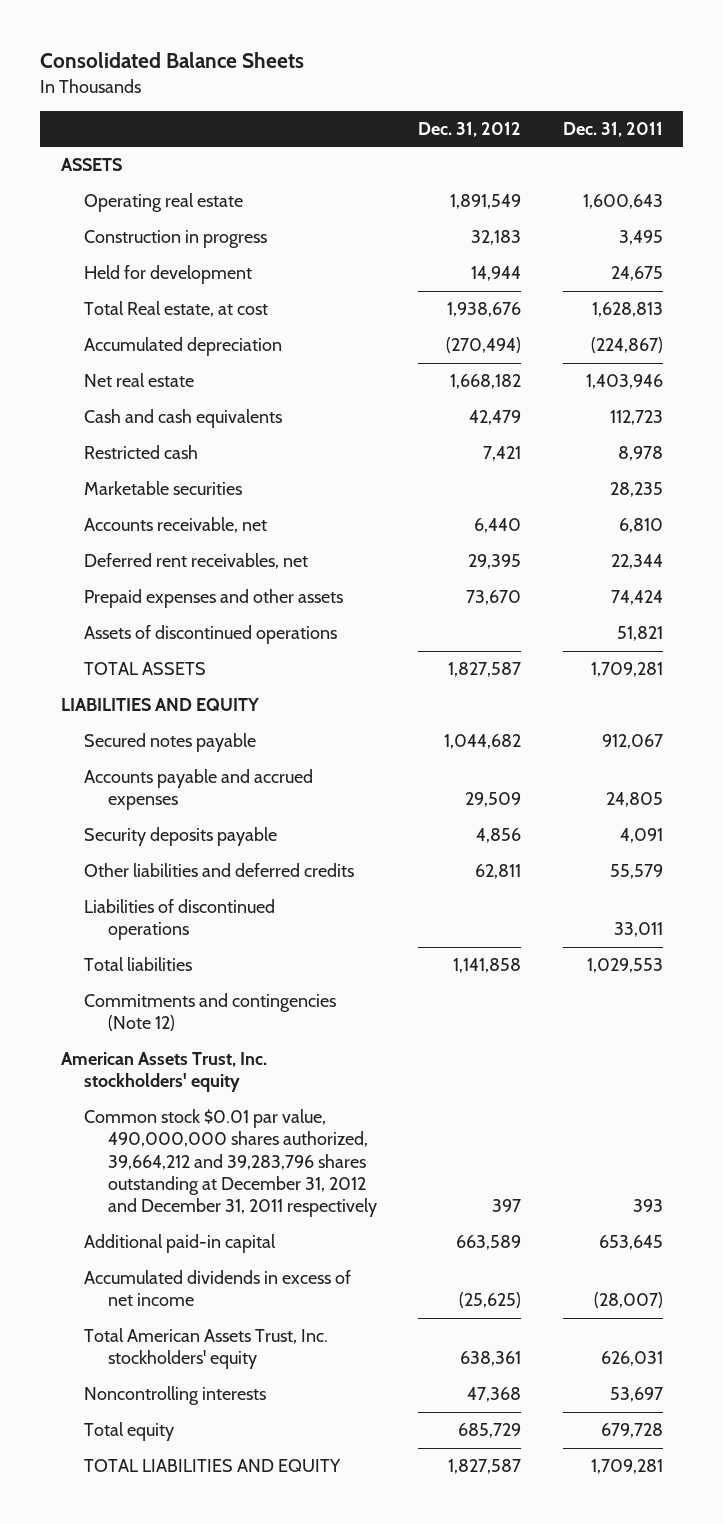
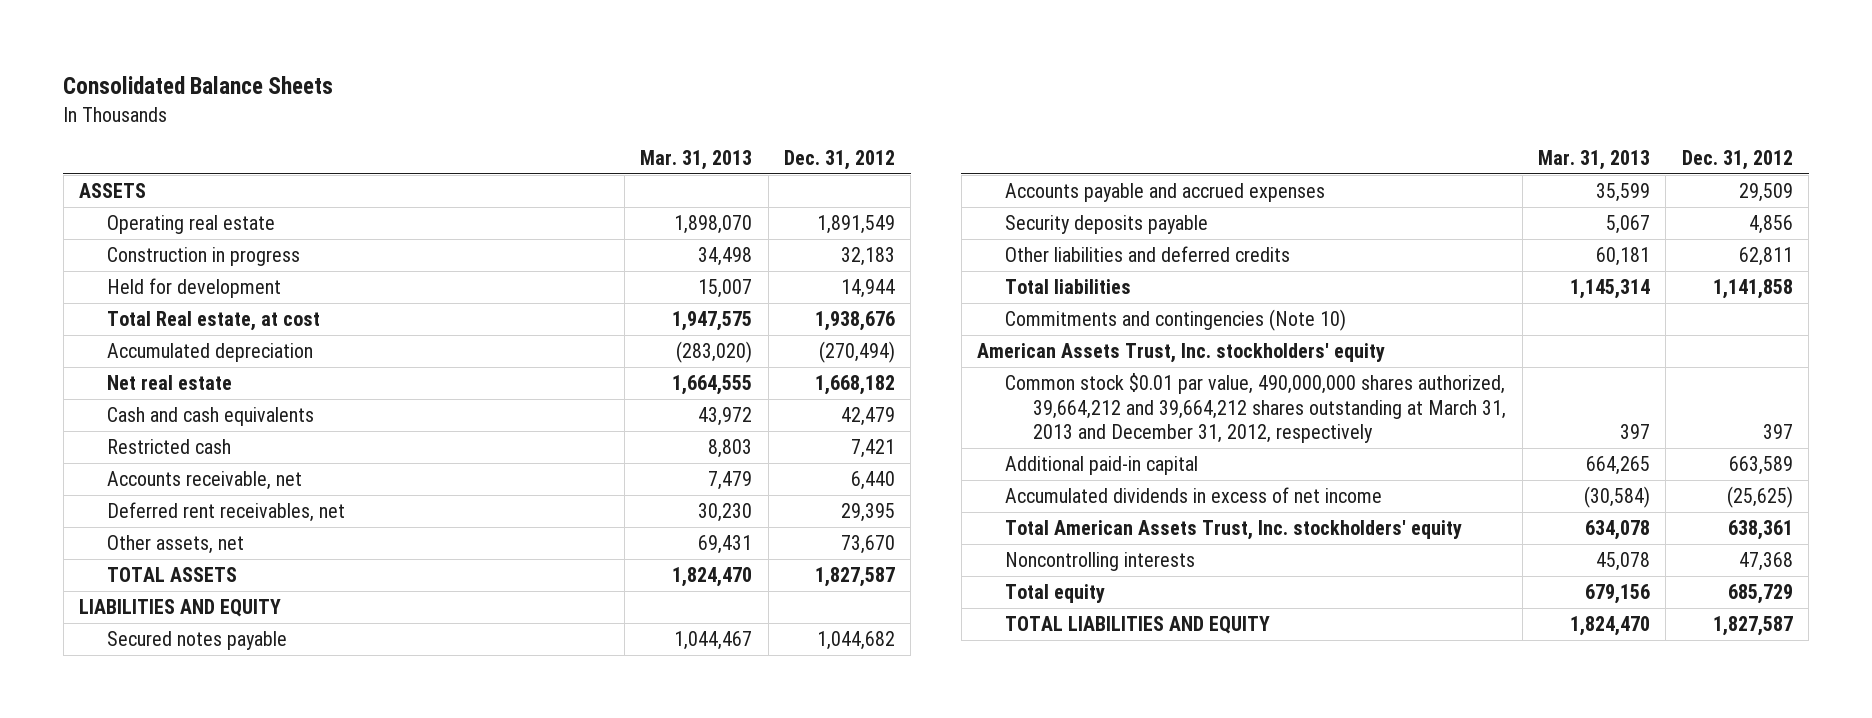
- | Dec. 31, 2012 | Dec. 31, 2011
+ | Mar. 31, 2013 | Dec. 31, 2012
- Marketable securities | | 28,235
- Prepaid expenses and other assets | 73,670 | 74,424
- Assets of discontinued operations | | 51,821
+ Other assets, net | 69,431 | 73,670
- Liabilities of discontinued operations | | 33,011
- Commitments and contingencies (Note 12)
+ Commitments and contingencies (Note 10)
- Common stock $0.01 par value, 490,000,000 shares authorized, 39,664,212 and 39,283,796 shares outstanding at December 31, 2012 and December 31, 2011 respectively | 397 | 393
+ Common stock $0.01 par value, 490,000,000 shares authorized, 39,664,212 and 39,664,212 shares outstanding at March 31, 2013 and December 31, 2012, respectively | 397 | 397

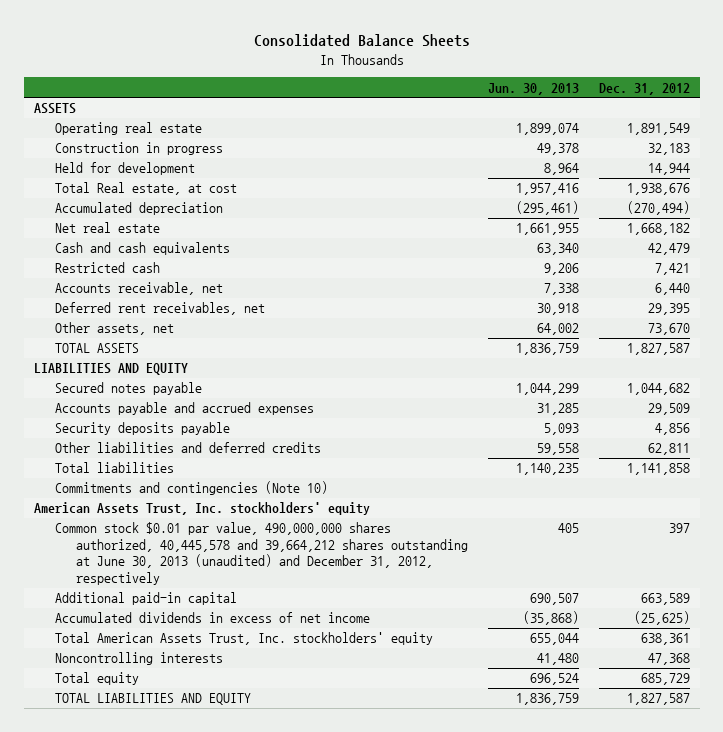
- | Mar. 31, 2013 | Dec. 31, 2012
+ | Jun. 30, 2013 | Dec. 31, 2012
- Common stock $0.01 par value, 490,000,000 shares authorized, 39,664,212 and 39,664,212 shares outstanding at March 31, 2013 and December 31, 2012, respectively | 397 | 397
+ Common stock $0.01 par value, 490,000,000 shares authorized, 40,445,578 and 39,664,212 shares outstanding at June 30, 2013 (unaudited) and December 31, 2012, respectively | 405 | 397

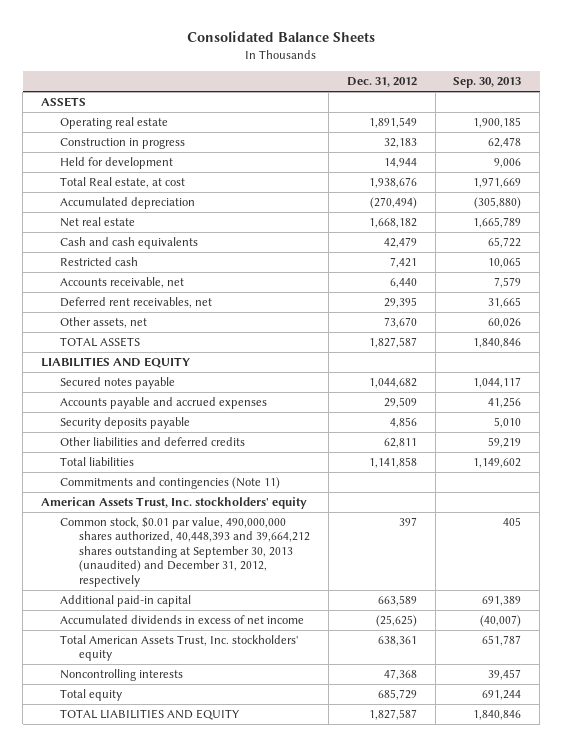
- | Jun. 30, 2013 | Dec. 31, 2012
+ | Dec. 31, 2012 | Sep. 30, 2013
- Commitments and contingencies (Note 10)
+ Commitments and contingencies (Note 11)
- Common stock $0.01 par value, 490,000,000 shares authorized, 40,445,578 and 39,664,212 shares outstanding at June 30, 2013 (unaudited) and December 31, 2012, respectively | 405 | 397
+ Common stock, $0.01 par value, 490,000,000 shares authorized, 40,448,393 and 39,664,212 shares outstanding at September 30, 2013 (unaudited) and December 31, 2012, respectively | 397 | 405

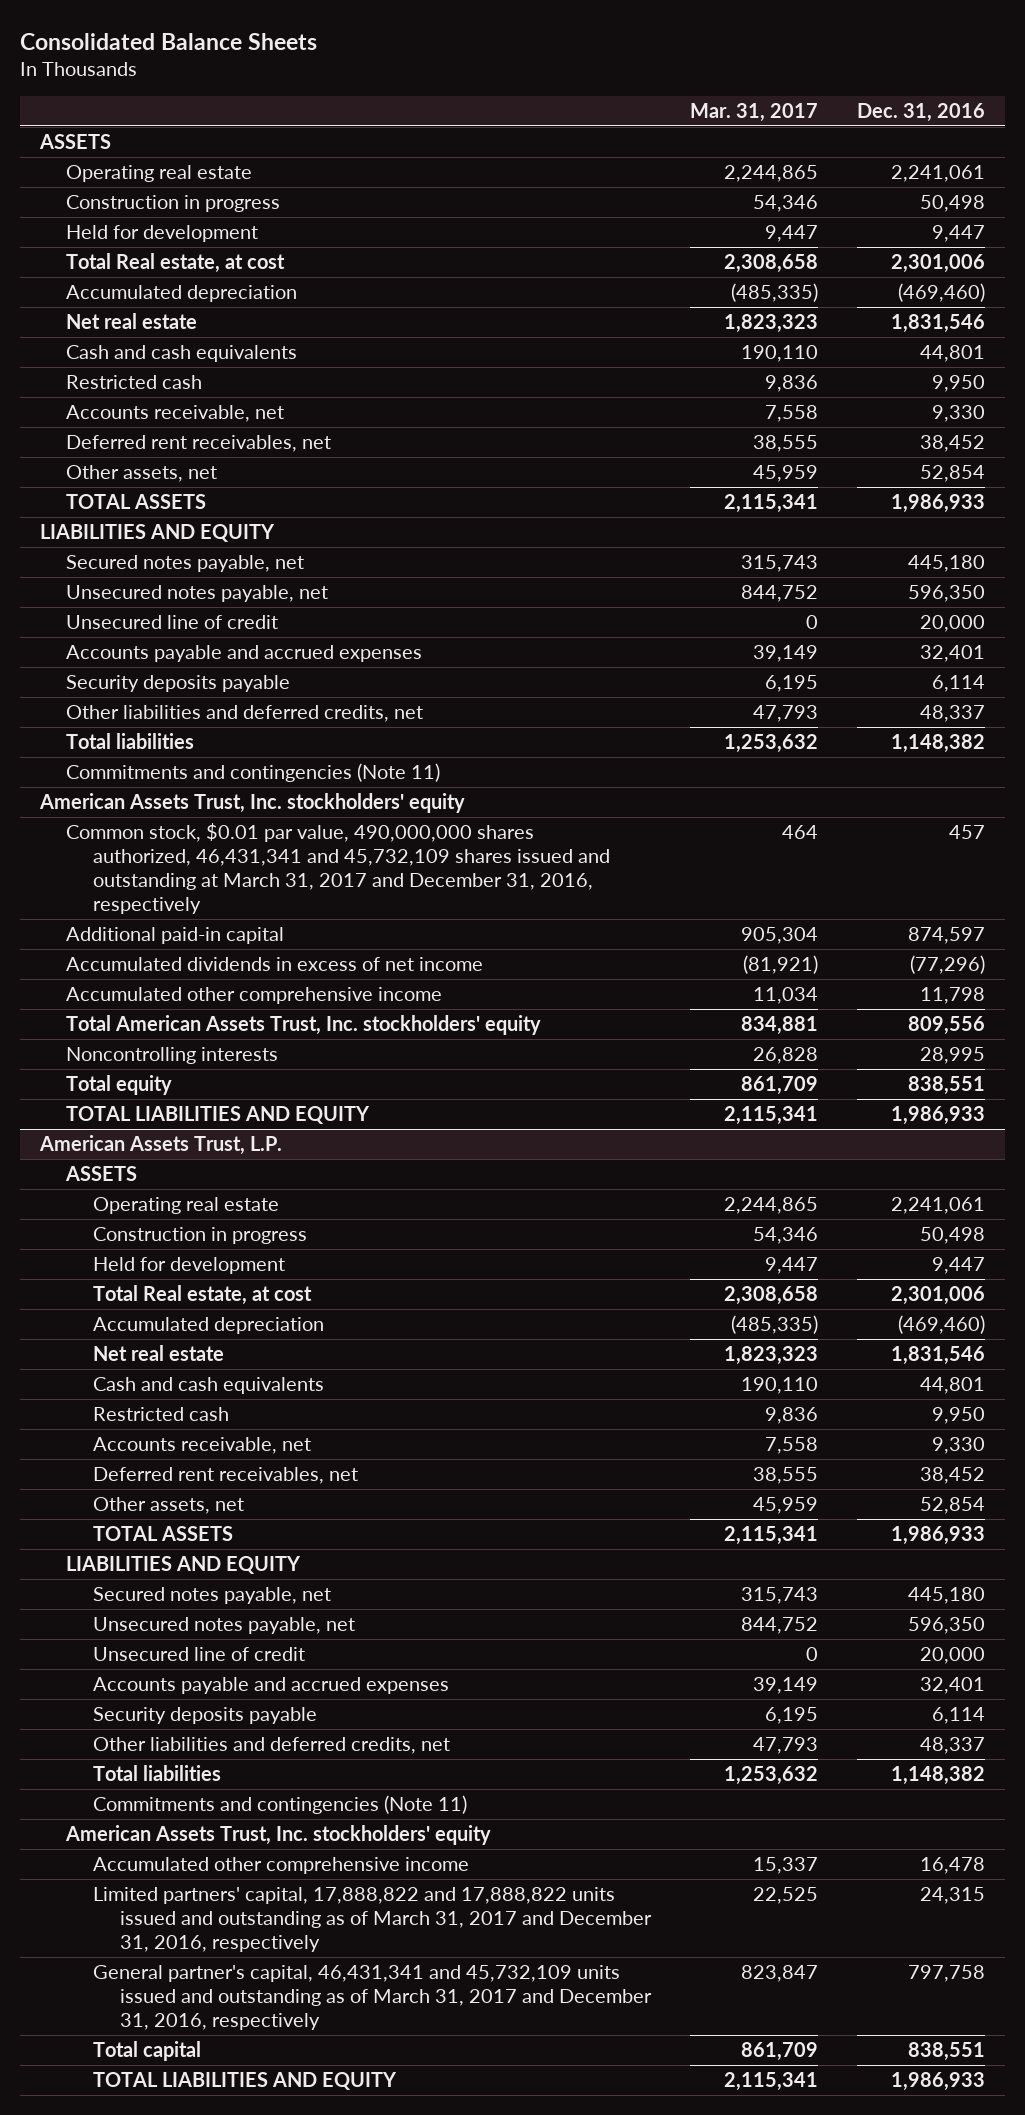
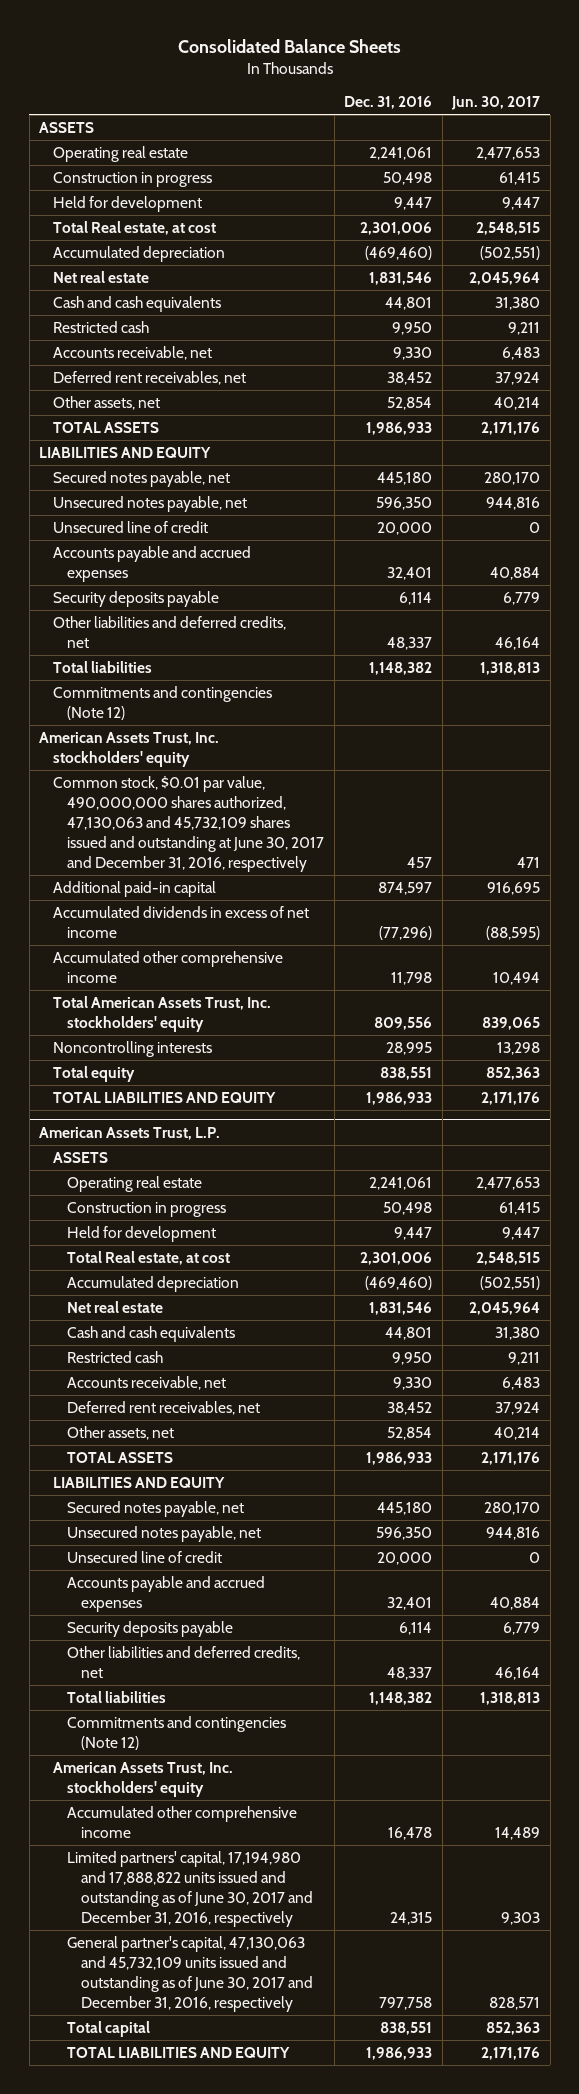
- | Mar. 31, 2017 | Dec. 31, 2016
+ | Dec. 31, 2016 | Jun. 30, 2017
- Commitments and contingencies (Note 11)
+ Commitments and contingencies (Note 12)
- Common stock, $0.01 par value, 490,000,000 shares authorized, 46,431,341 and 45,732,109 shares issued and outstanding at March 31, 2017 and December 31, 2016, respectively | 464 | 457
+ Common stock, $0.01 par value, 490,000,000 shares authorized, 47,130,063 and 45,732,109 shares issued and outstanding at June 30, 2017 and December 31, 2016, respectively | 457 | 471
@ American Assets Trust, L.P.
- Commitments and contingencies (Note 11)
+ Commitments and contingencies (Note 12)
- Limited partners' capital, 17,888,822 and 17,888,822 units issued and outstanding as of March 31, 2017 and December 31, 2016, respectively | 22,525 | 24,315
- General partner's capital, 46,431,341 and 45,732,109 units issued and outstanding as of March 31, 2017 and December 31, 2016, respectively | 823,847 | 797,758
+ Limited partners' capital, 17,194,980 and 17,888,822 units issued and outstanding as of June 30, 2017 and December 31, 2016, respectively | 24,315 | 9,303
+ General partner's capital, 47,130,063 and 45,732,109 units issued and outstanding as of June 30, 2017 and December 31, 2016, respectively | 797,758 | 828,571

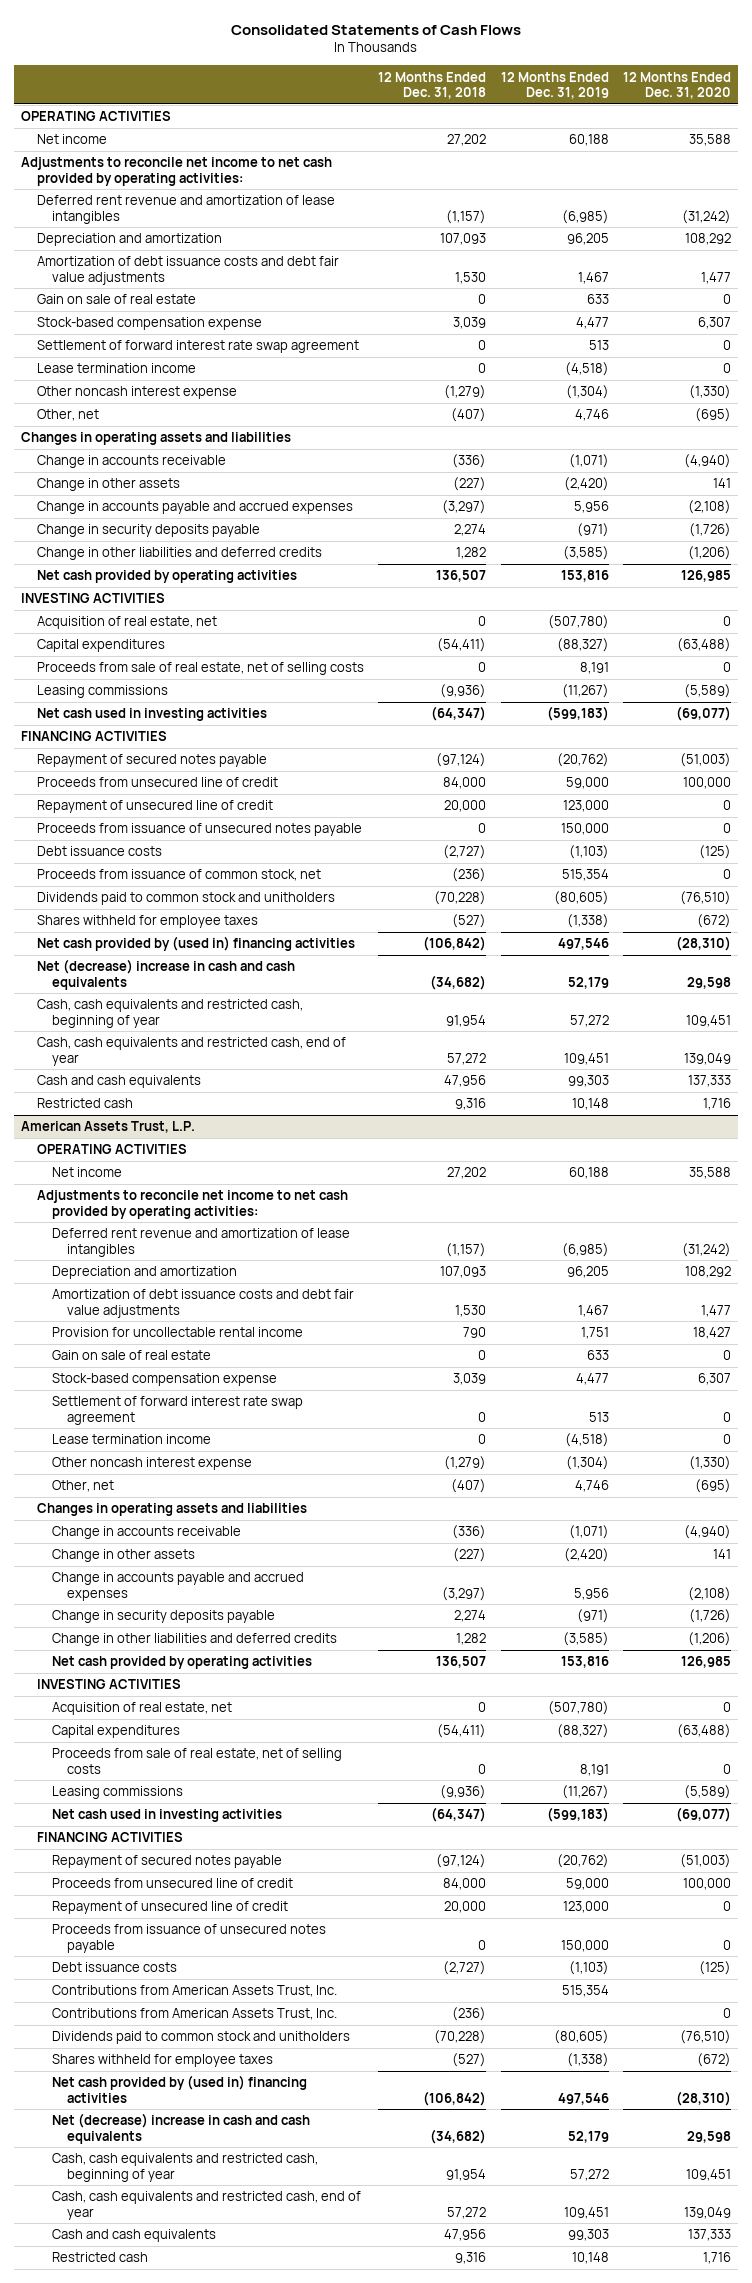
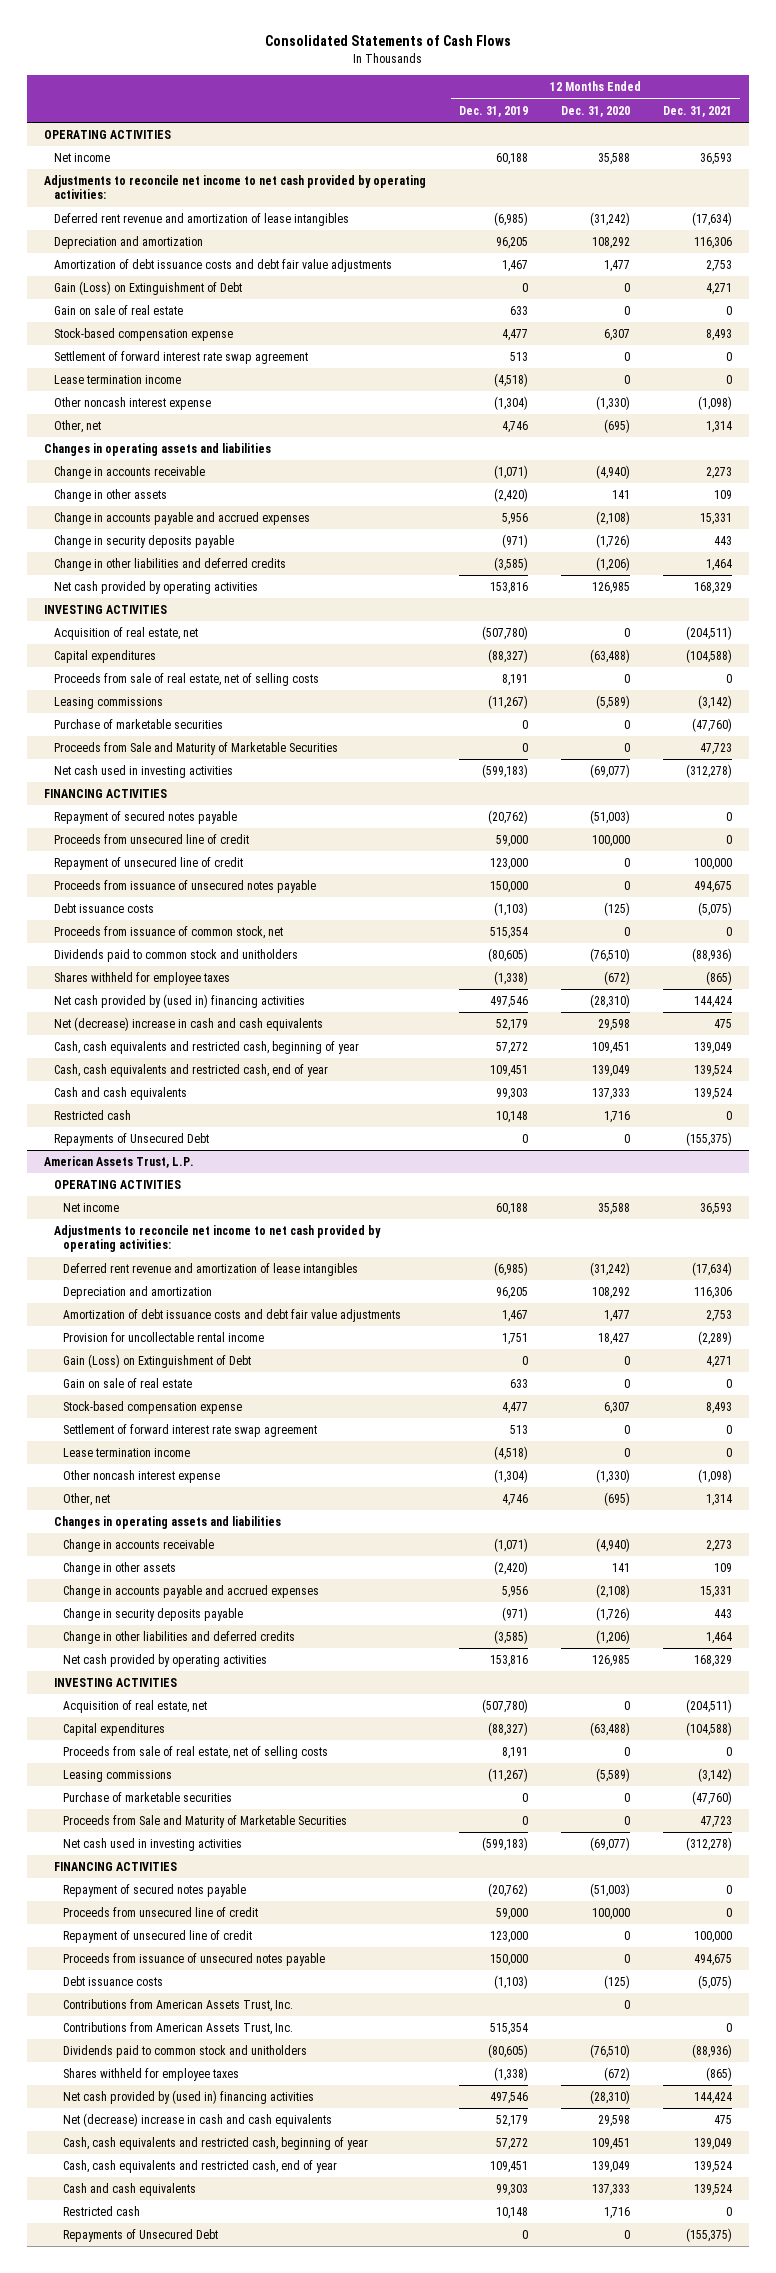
- | 12 Months Ended Dec. 31, 2018 | 12 Months Ended Dec. 31, 2019 | 12 Months Ended Dec. 31, 2020
+ | 12 Months Ended Dec. 31, 2019 | 12 Months Ended Dec. 31, 2020 | 12 Months Ended Dec. 31, 2021
+ Gain (Loss) on Extinguishment of Debt | 0 | 0 | 4,271
+ Purchase of marketable securities | 0 | 0 | (47,760)
+ Proceeds from Sale and Maturity of Marketable Securities | 0 | 0 | 47,723
+ Repayments of Unsecured Debt | 0 | 0 | (155,375)
@ American Assets Trust, L.P.
+ Gain (Loss) on Extinguishment of Debt | 0 | 0 | 4,271
+ Purchase of marketable securities | 0 | 0 | (47,760)
+ Proceeds from Sale and Maturity of Marketable Securities | 0 | 0 | 47,723
moved down: Contributions from American Assets Trust, Inc. | 515,354 | | 0
+ Repayments of Unsecured Debt | 0 | 0 | (155,375)

